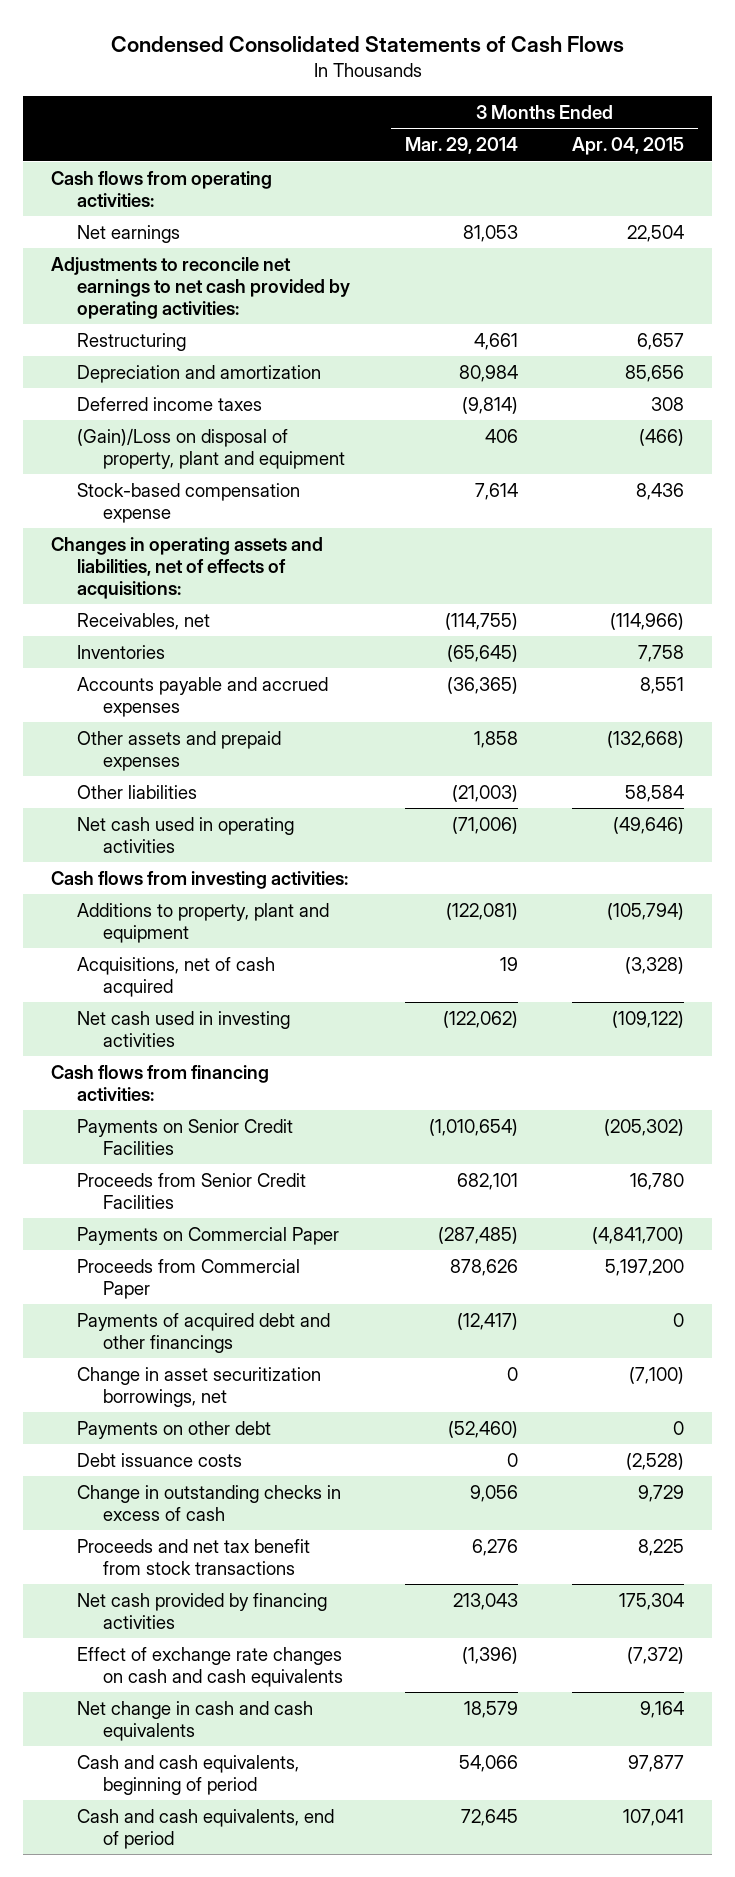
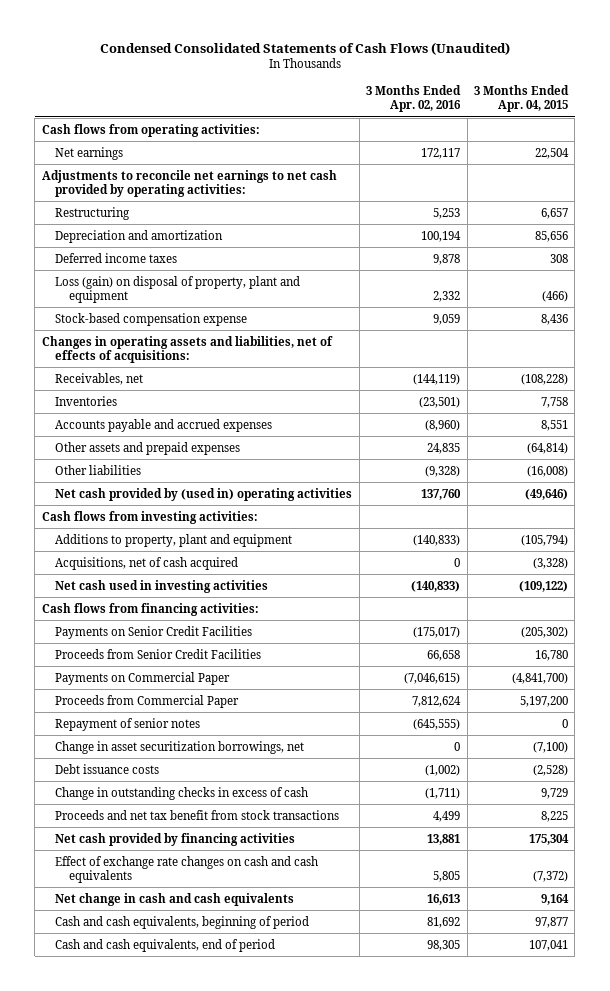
- Condensed Consolidated Statements of Cash Flows
+ Condensed Consolidated Statements of Cash Flows (Unaudited)
- | 3 Months Ended Mar. 29, 2014 | 3 Months Ended Apr. 04, 2015
+ | 3 Months Ended Apr. 02, 2016 | 3 Months Ended Apr. 04, 2015
- (Gain)/Loss on disposal of property, plant and equipment | 406 | (466)
+ Loss (gain) on disposal of property, plant and equipment | 2,332 | (466)
- Receivables, net | (114,755) | (114,966)
+ Receivables, net | (144,119) | (108,228)
- Other assets and prepaid expenses | 1,858 | (132,668)
- Other liabilities | (21,003) | 58,584
- Net cash used in operating activities | (71,006) | (49,646)
+ Other assets and prepaid expenses | 24,835 | (64,814)
+ Other liabilities | (9,328) | (16,008)
+ Net cash provided by (used in) operating activities | 137,760 | (49,646)
- Payments of acquired debt and other financings | (12,417) | 0
+ Repayment of senior notes | (645,555) | 0
- Payments on other debt | (52,460) | 0

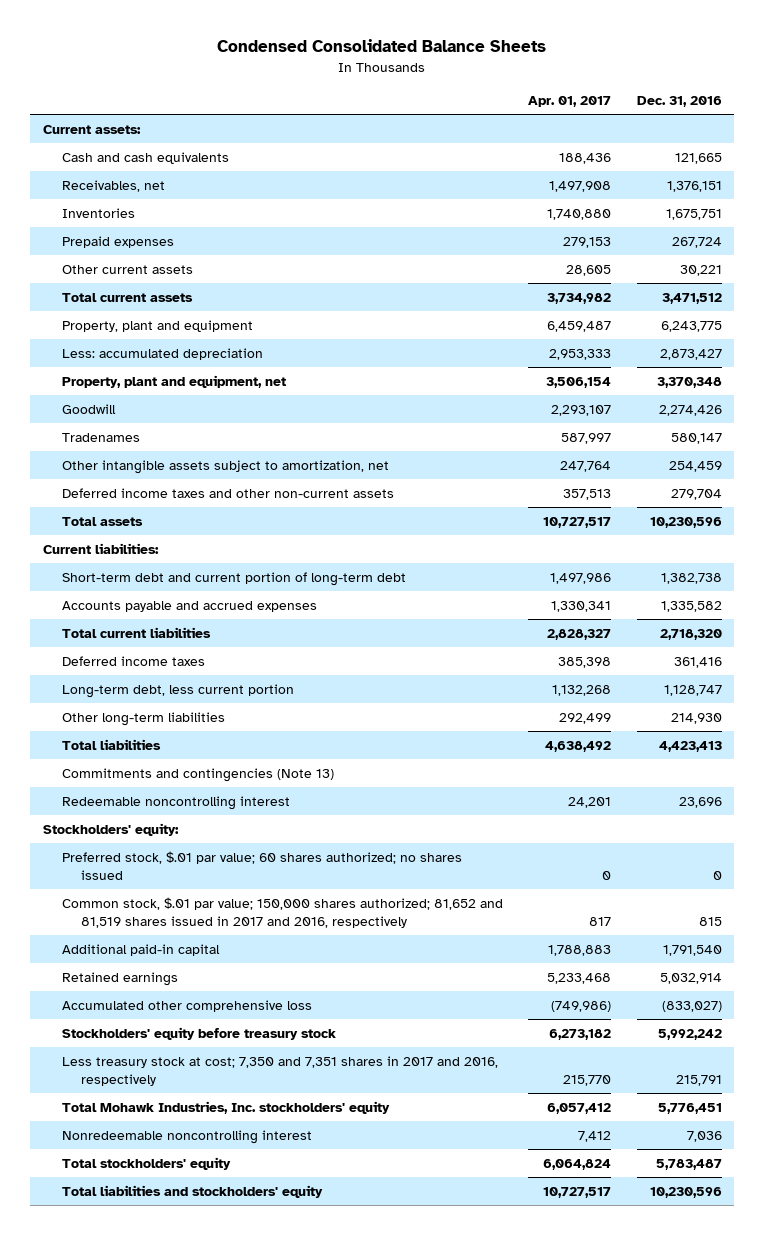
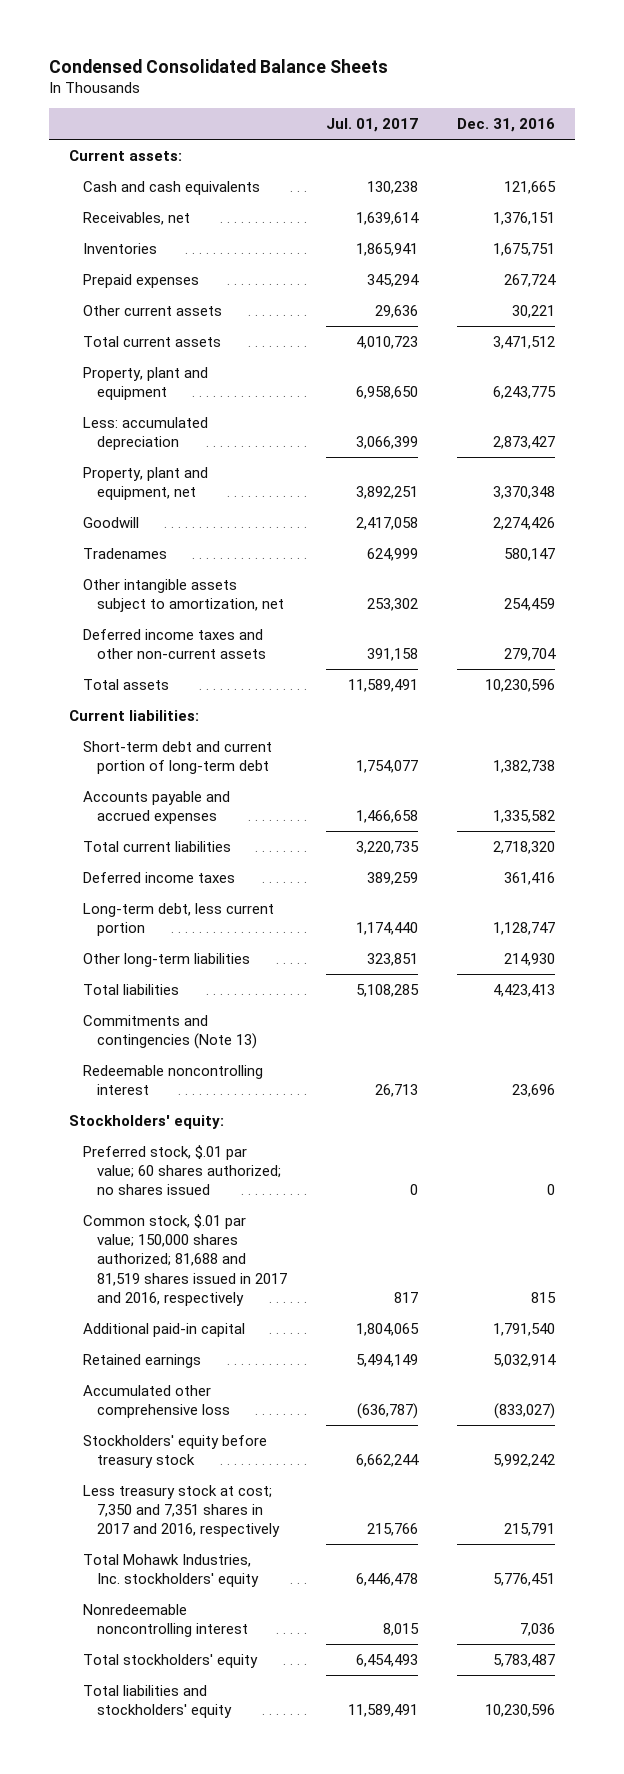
- | Apr. 01, 2017 | Dec. 31, 2016
+ | Jul. 01, 2017 | Dec. 31, 2016
- Common stock, $.01 par value; 150,000 shares authorized; 81,652 and 81,519 shares issued in 2017 and 2016, respectively | 817 | 815
+ Common stock, $.01 par value; 150,000 shares authorized; 81,688 and 81,519 shares issued in 2017 and 2016, respectively | 817 | 815

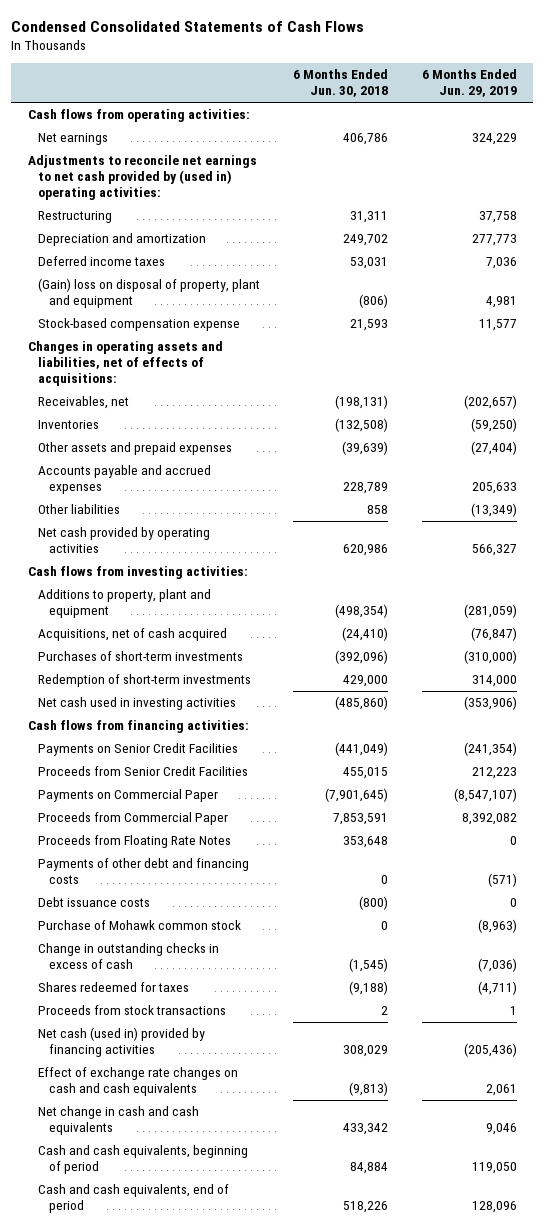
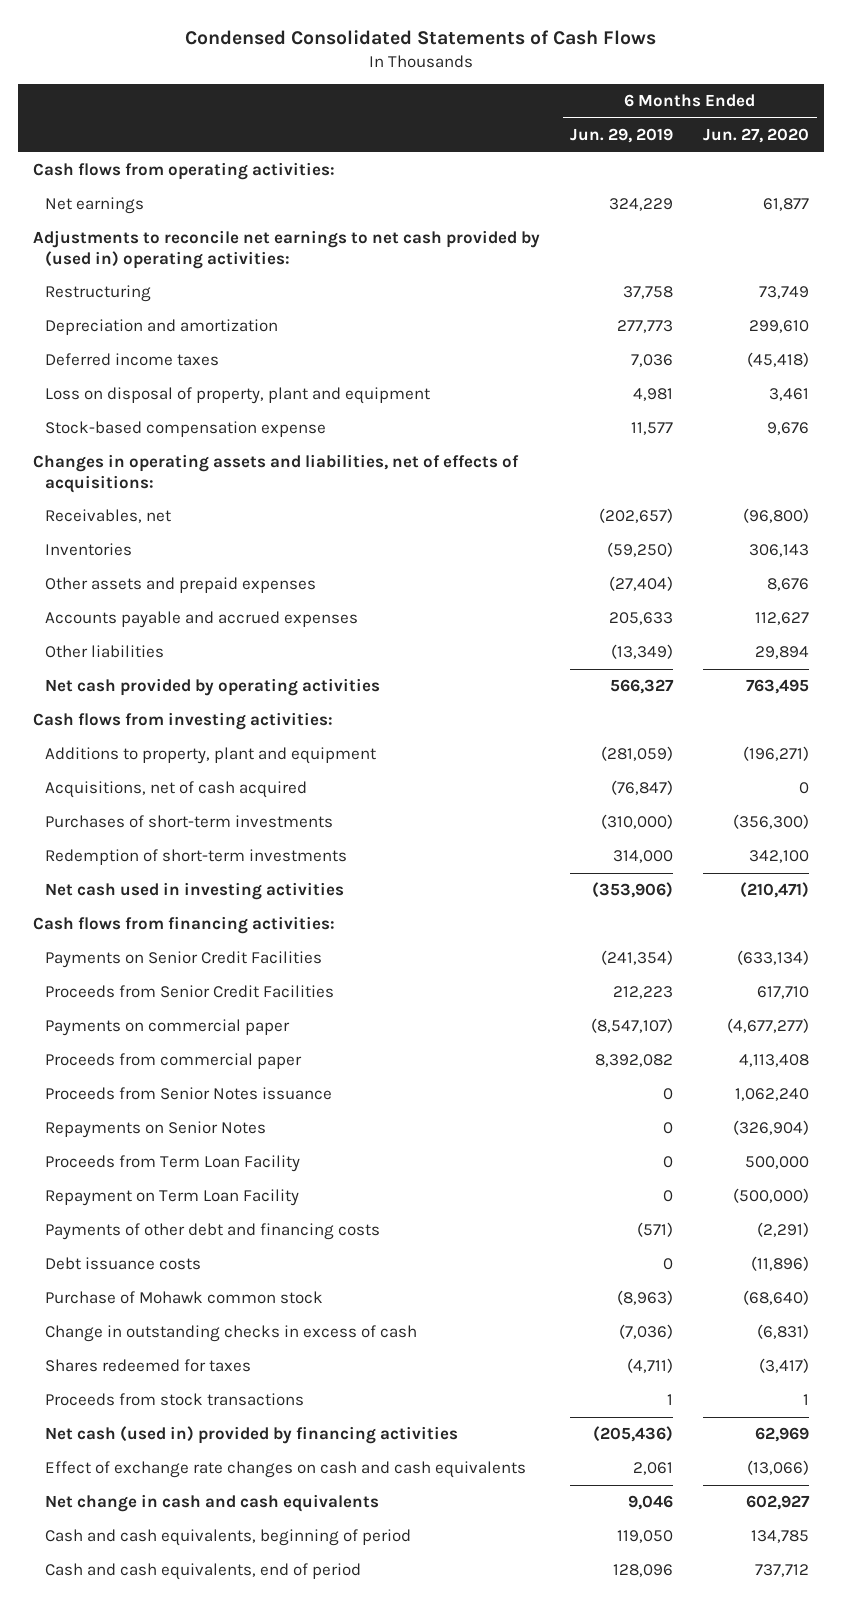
- | 6 Months Ended Jun. 30, 2018 | 6 Months Ended Jun. 29, 2019
+ | 6 Months Ended Jun. 29, 2019 | 6 Months Ended Jun. 27, 2020
- (Gain) loss on disposal of property, plant and equipment | (806) | 4,981
+ Loss on disposal of property, plant and equipment | 4,981 | 3,461
- Payments on Commercial Paper | (7,901,645) | (8,547,107)
- Proceeds from Commercial Paper | 7,853,591 | 8,392,082
- Proceeds from Floating Rate Notes | 353,648 | 0
+ Payments on commercial paper | (8,547,107) | (4,677,277)
+ Proceeds from commercial paper | 8,392,082 | 4,113,408
+ Proceeds from Senior Notes issuance | 0 | 1,062,240
+ Repayments on Senior Notes | 0 | (326,904)
+ Proceeds from Term Loan Facility | 0 | 500,000
+ Repayment on Term Loan Facility | 0 | (500,000)

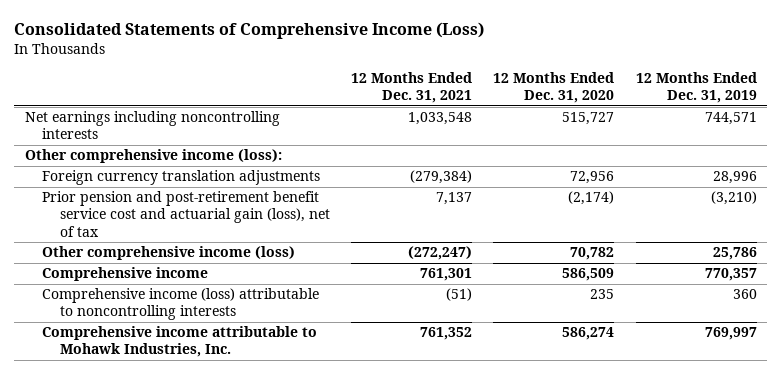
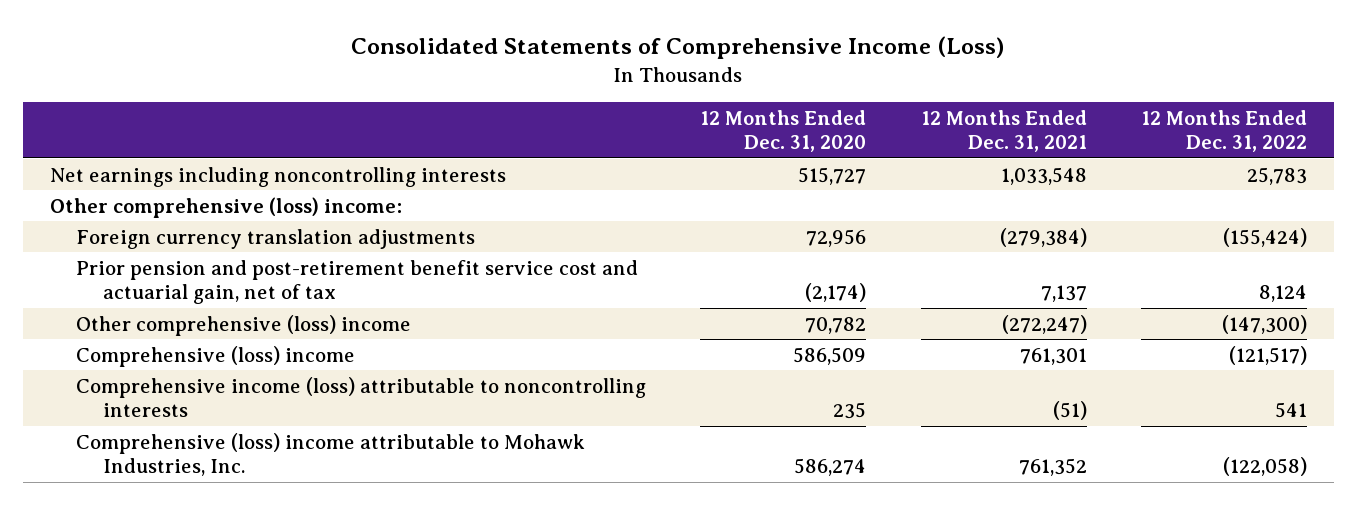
- | 12 Months Ended Dec. 31, 2021 | 12 Months Ended Dec. 31, 2020 | 12 Months Ended Dec. 31, 2019
+ | 12 Months Ended Dec. 31, 2020 | 12 Months Ended Dec. 31, 2021 | 12 Months Ended Dec. 31, 2022
- Other comprehensive income (loss):
+ Other comprehensive (loss) income:
- Prior pension and post-retirement benefit service cost and actuarial gain (loss), net of tax | 7,137 | (2,174) | (3,210)
- Other comprehensive income (loss) | (272,247) | 70,782 | 25,786
- Comprehensive income | 761,301 | 586,509 | 770,357
+ Prior pension and post-retirement benefit service cost and actuarial gain, net of tax | (2,174) | 7,137 | 8,124
+ Other comprehensive (loss) income | 70,782 | (272,247) | (147,300)
+ Comprehensive (loss) income | 586,509 | 761,301 | (121,517)
- Comprehensive income attributable to Mohawk Industries, Inc. | 761,352 | 586,274 | 769,997
+ Comprehensive (loss) income attributable to Mohawk Industries, Inc. | 586,274 | 761,352 | (122,058)

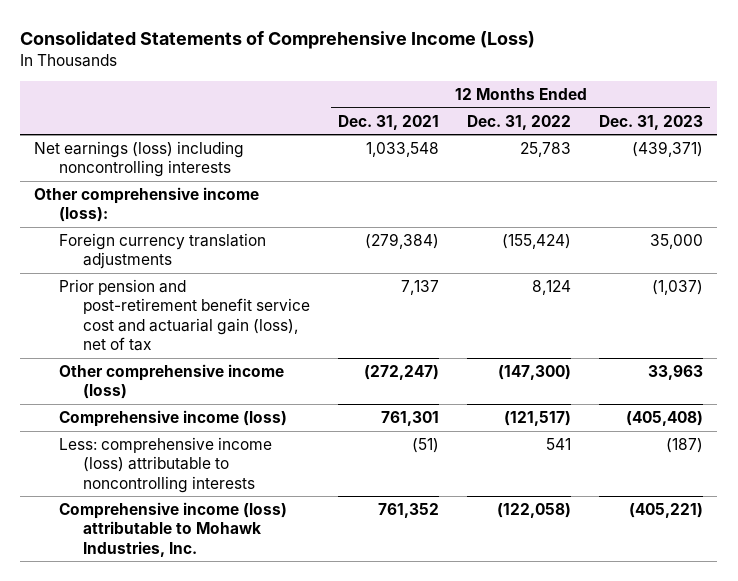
- | 12 Months Ended Dec. 31, 2020 | 12 Months Ended Dec. 31, 2021 | 12 Months Ended Dec. 31, 2022
+ | 12 Months Ended Dec. 31, 2021 | 12 Months Ended Dec. 31, 2022 | 12 Months Ended Dec. 31, 2023
- Net earnings including noncontrolling interests | 515,727 | 1,033,548 | 25,783
- Other comprehensive (loss) income:
+ Net earnings (loss) including noncontrolling interests | 1,033,548 | 25,783 | (439,371)
+ Other comprehensive income (loss):
- Prior pension and post-retirement benefit service cost and actuarial gain, net of tax | (2,174) | 7,137 | 8,124
- Other comprehensive (loss) income | 70,782 | (272,247) | (147,300)
- Comprehensive (loss) income | 586,509 | 761,301 | (121,517)
- Comprehensive income (loss) attributable to noncontrolling interests | 235 | (51) | 541
- Comprehensive (loss) income attributable to Mohawk Industries, Inc. | 586,274 | 761,352 | (122,058)
+ Prior pension and post-retirement benefit service cost and actuarial gain (loss), net of tax | 7,137 | 8,124 | (1,037)
+ Other comprehensive income (loss) | (272,247) | (147,300) | 33,963
+ Comprehensive income (loss) | 761,301 | (121,517) | (405,408)
+ Less: comprehensive income (loss) attributable to noncontrolling interests | (51) | 541 | (187)
+ Comprehensive income (loss) attributable to Mohawk Industries, Inc. | 761,352 | (122,058) | (405,221)

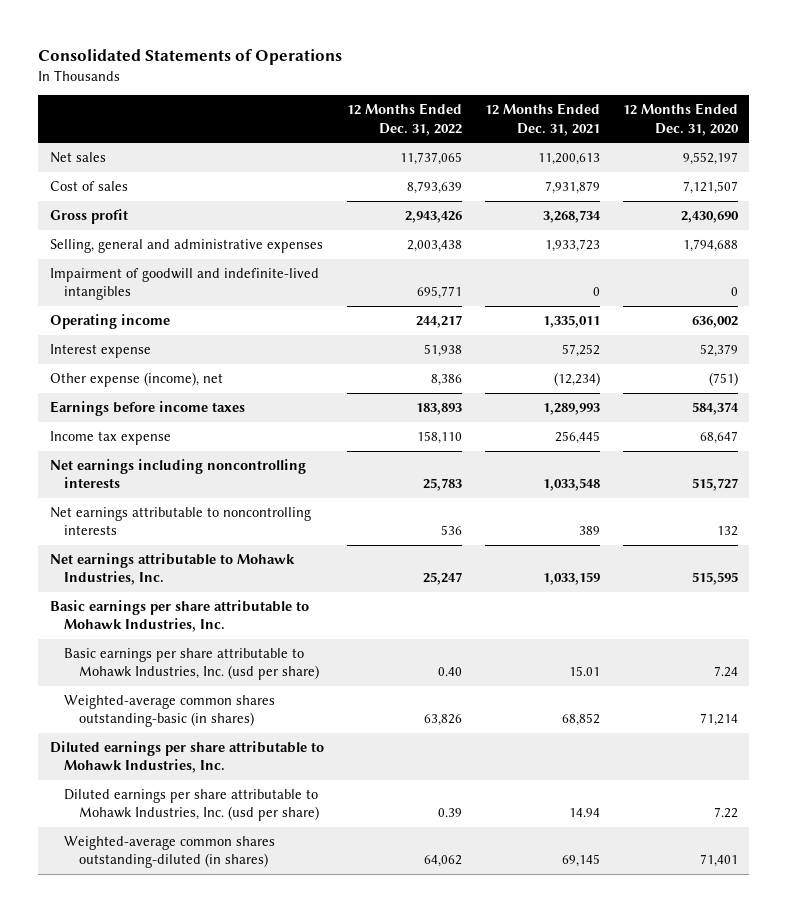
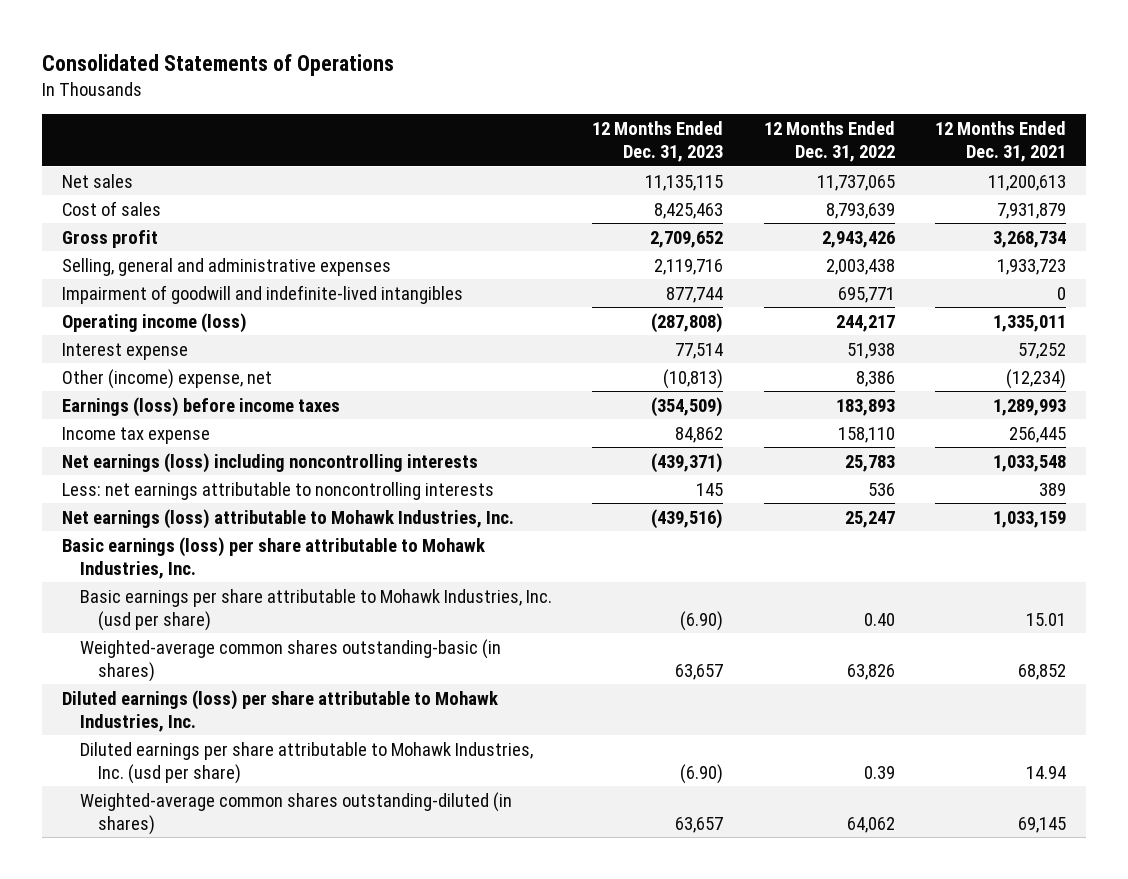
- | 12 Months Ended Dec. 31, 2022 | 12 Months Ended Dec. 31, 2021 | 12 Months Ended Dec. 31, 2020
+ | 12 Months Ended Dec. 31, 2023 | 12 Months Ended Dec. 31, 2022 | 12 Months Ended Dec. 31, 2021
- Operating income | 244,217 | 1,335,011 | 636,002
+ Operating income (loss) | (287,808) | 244,217 | 1,335,011
- Other expense (income), net | 8,386 | (12,234) | (751)
- Earnings before income taxes | 183,893 | 1,289,993 | 584,374
+ Other (income) expense, net | (10,813) | 8,386 | (12,234)
+ Earnings (loss) before income taxes | (354,509) | 183,893 | 1,289,993
- Net earnings including noncontrolling interests | 25,783 | 1,033,548 | 515,727
- Net earnings attributable to noncontrolling interests | 536 | 389 | 132
- Net earnings attributable to Mohawk Industries, Inc. | 25,247 | 1,033,159 | 515,595
- Basic earnings per share attributable to Mohawk Industries, Inc.
+ Net earnings (loss) including noncontrolling interests | (439,371) | 25,783 | 1,033,548
+ Less: net earnings attributable to noncontrolling interests | 145 | 536 | 389
+ Net earnings (loss) attributable to Mohawk Industries, Inc. | (439,516) | 25,247 | 1,033,159
+ Basic earnings (loss) per share attributable to Mohawk Industries, Inc.
- Diluted earnings per share attributable to Mohawk Industries, Inc.
+ Diluted earnings (loss) per share attributable to Mohawk Industries, Inc.

